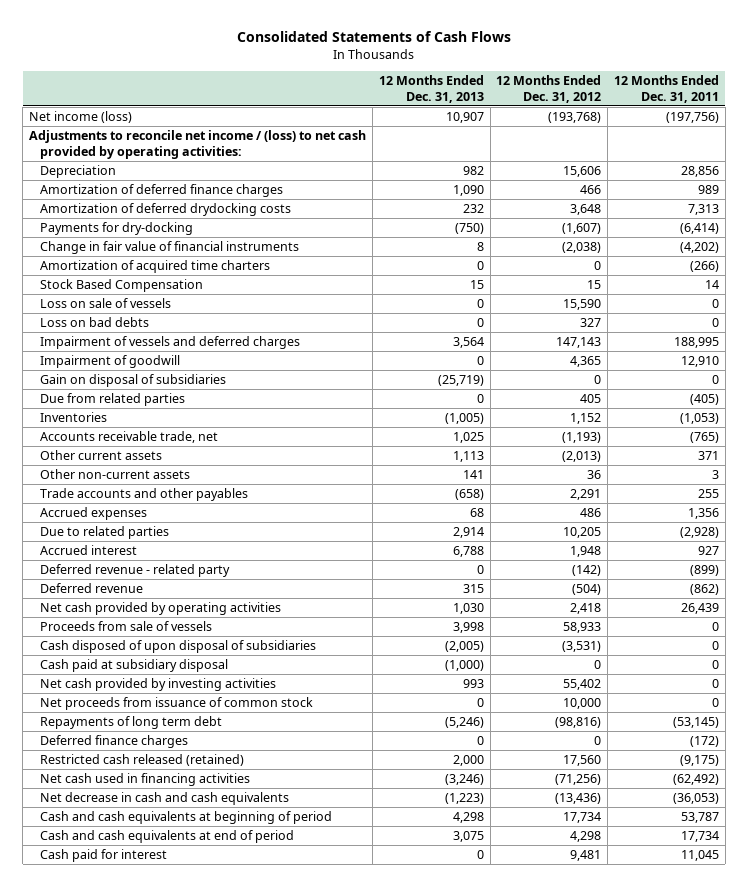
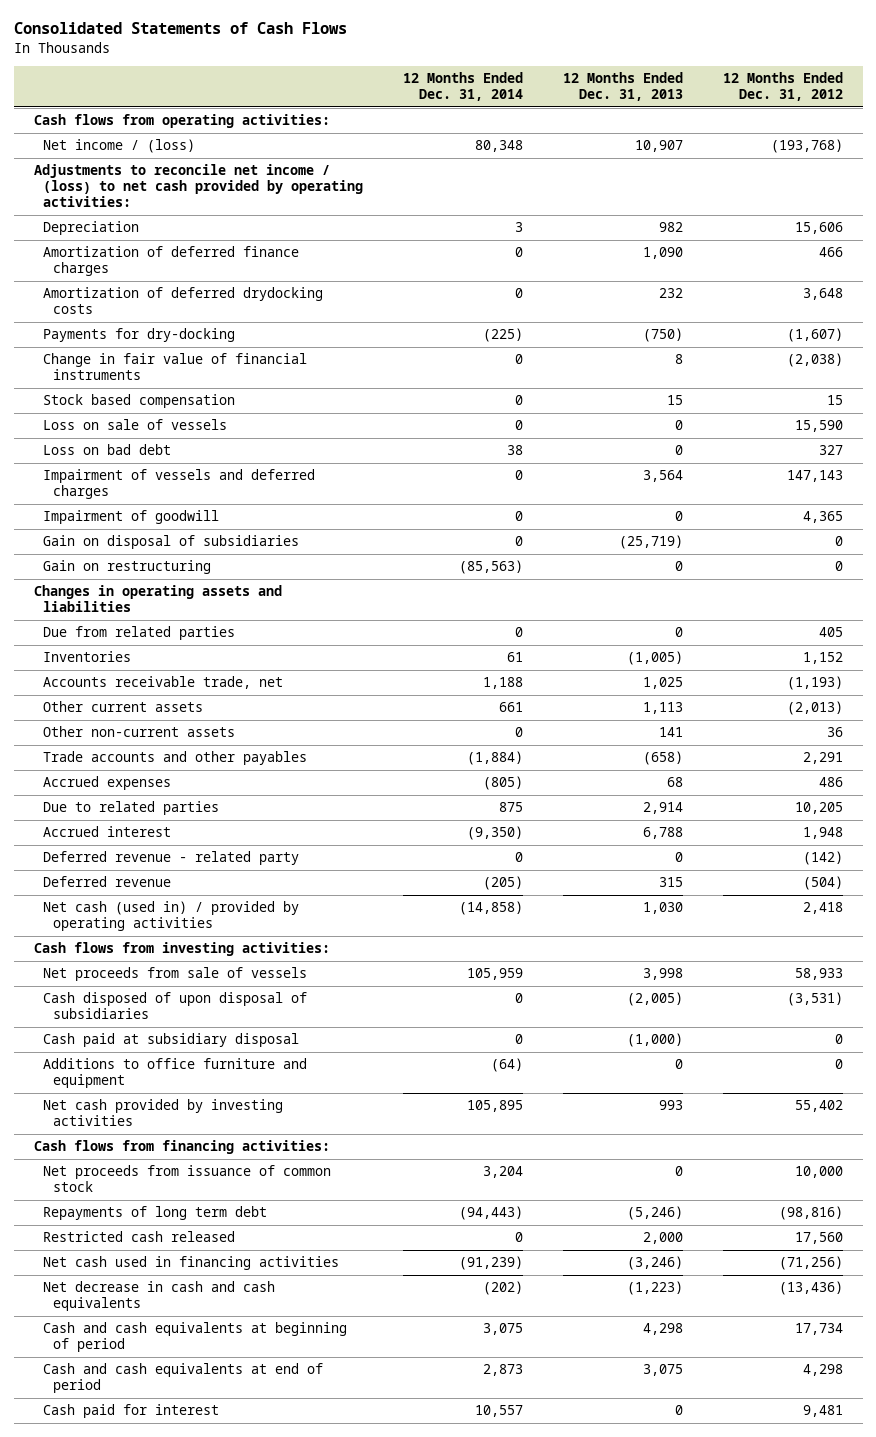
- | 12 Months Ended Dec. 31, 2013 | 12 Months Ended Dec. 31, 2012 | 12 Months Ended Dec. 31, 2011
+ | 12 Months Ended Dec. 31, 2014 | 12 Months Ended Dec. 31, 2013 | 12 Months Ended Dec. 31, 2012
- Net income (loss) | 10,907 | (193,768) | (197,756)
+ Cash flows from operating activities:
+ Net income / (loss) | 80,348 | 10,907 | (193,768)
- Amortization of acquired time charters | 0 | 0 | (266)
- Stock Based Compensation | 15 | 15 | 14
+ Stock based compensation | 0 | 15 | 15
- Loss on bad debts | 0 | 327 | 0
+ Loss on bad debt | 38 | 0 | 327
+ Gain on restructuring | (85,563) | 0 | 0
+ Changes in operating assets and liabilities
- Net cash provided by operating activities | 1,030 | 2,418 | 26,439
- Proceeds from sale of vessels | 3,998 | 58,933 | 0
+ Net cash (used in) / provided by operating activities | (14,858) | 1,030 | 2,418
+ Cash flows from investing activities:
+ Net proceeds from sale of vessels | 105,959 | 3,998 | 58,933
+ Additions to office furniture and equipment | (64) | 0 | 0
+ Cash flows from financing activities:
- Deferred finance charges | 0 | 0 | (172)
- Restricted cash released (retained) | 2,000 | 17,560 | (9,175)
+ Restricted cash released | 0 | 2,000 | 17,560

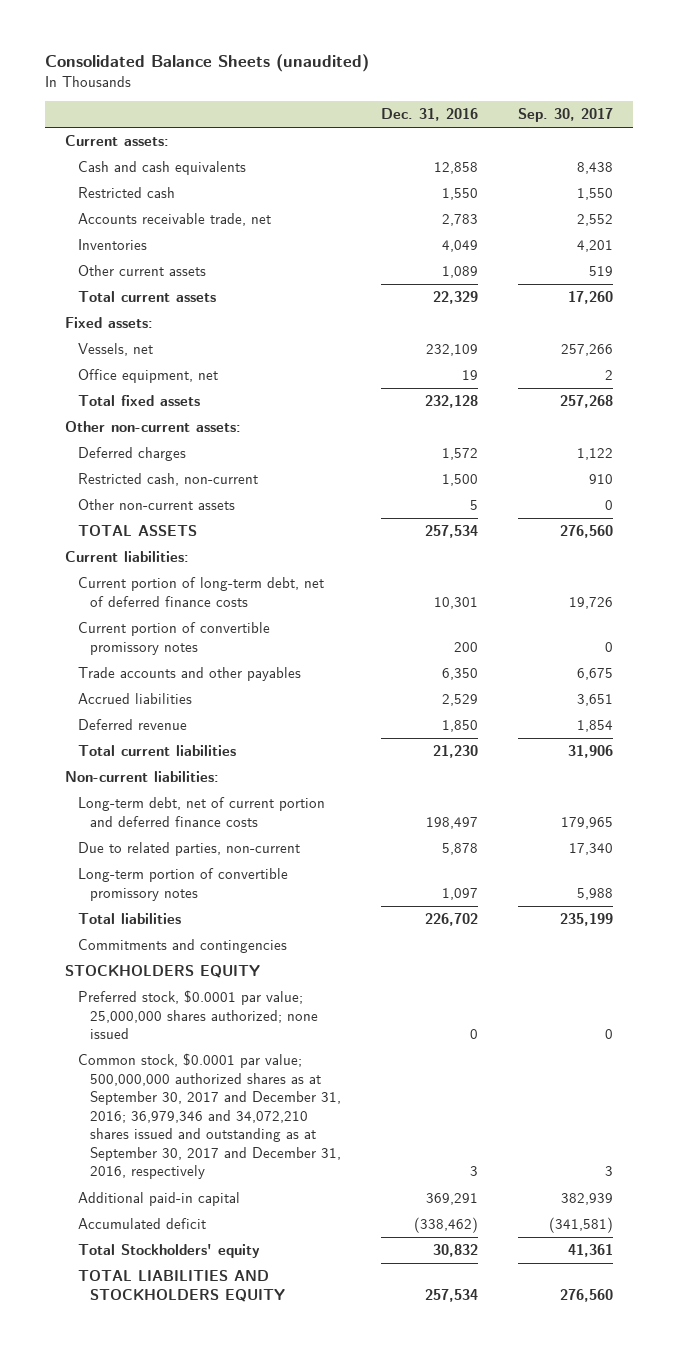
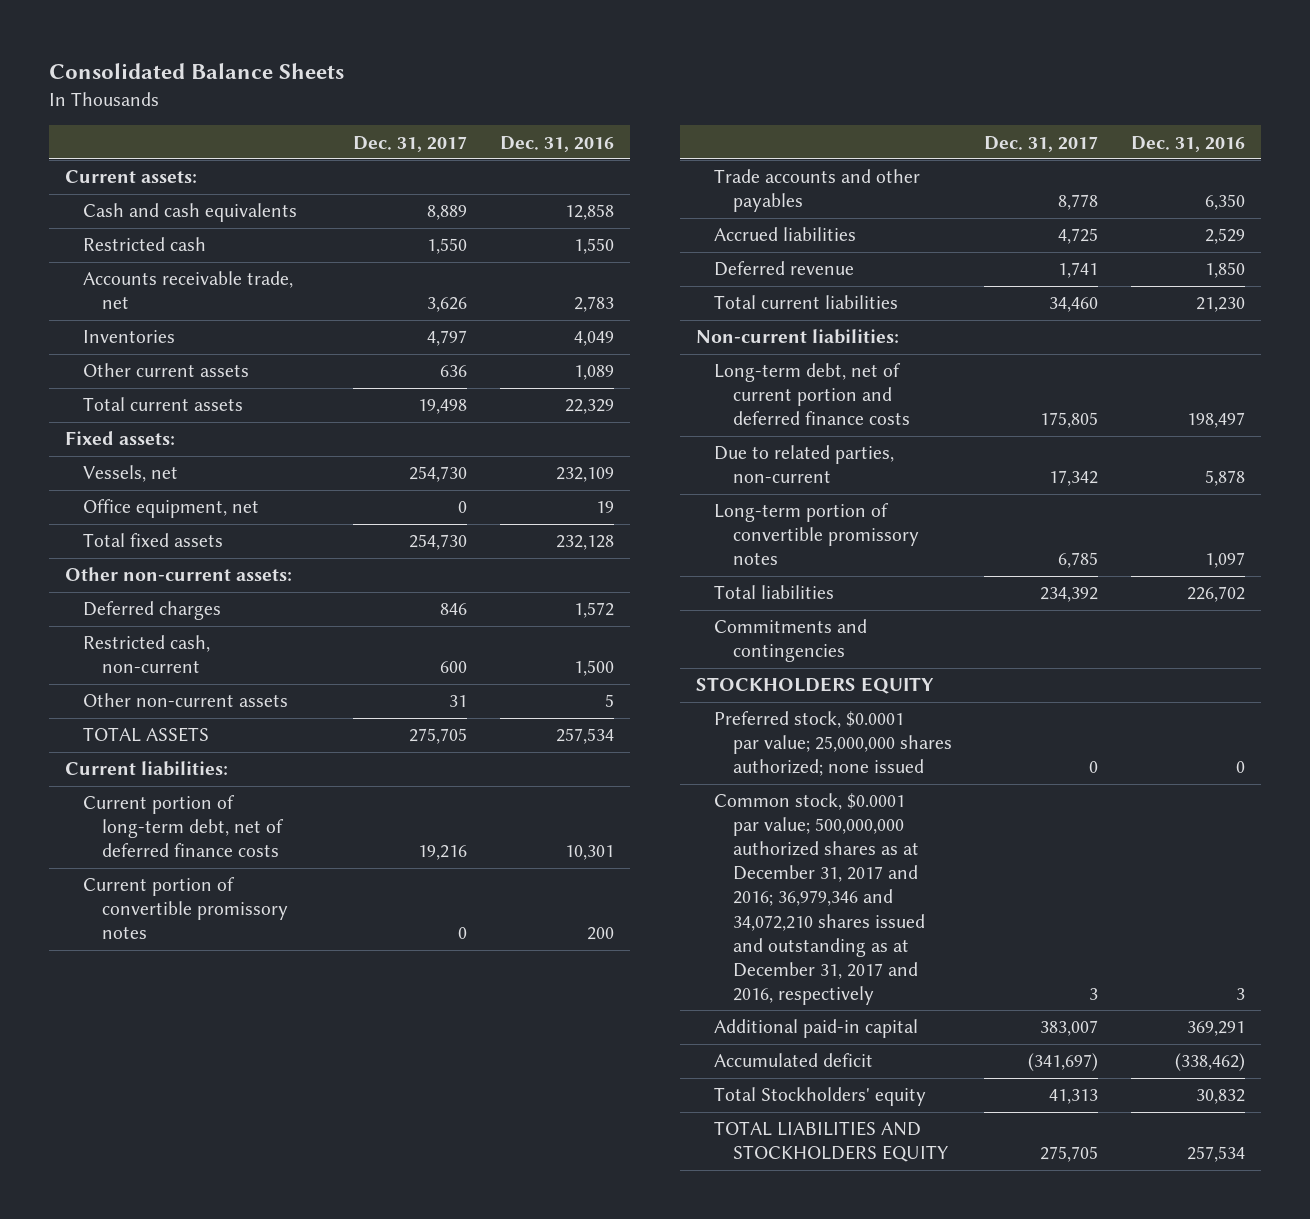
- Consolidated Balance Sheets (unaudited)
+ Consolidated Balance Sheets
- | Dec. 31, 2016 | Sep. 30, 2017
+ | Dec. 31, 2017 | Dec. 31, 2016
- Common stock, $0.0001 par value; 500,000,000 authorized shares as at September 30, 2017 and December 31, 2016; 36,979,346 and 34,072,210 shares issued and outstanding as at September 30, 2017 and December 31, 2016, respectively | 3 | 3
+ Common stock, $0.0001 par value; 500,000,000 authorized shares as at December 31, 2017 and 2016; 36,979,346 and 34,072,210 shares issued and outstanding as at December 31, 2017 and 2016, respectively | 3 | 3

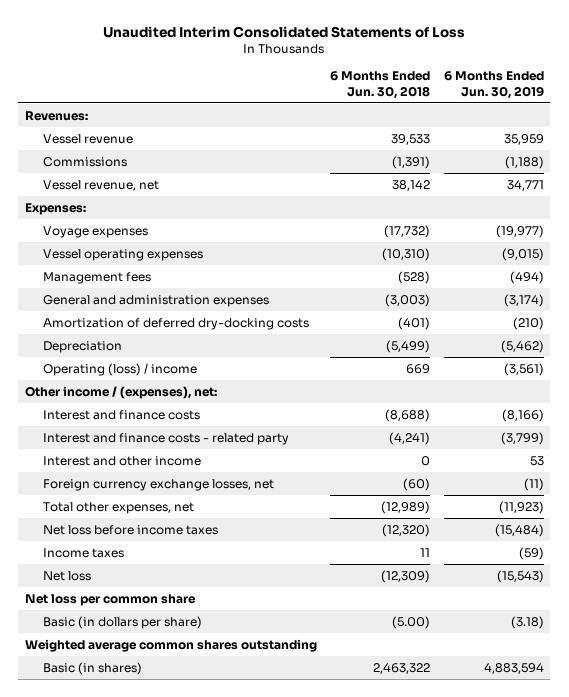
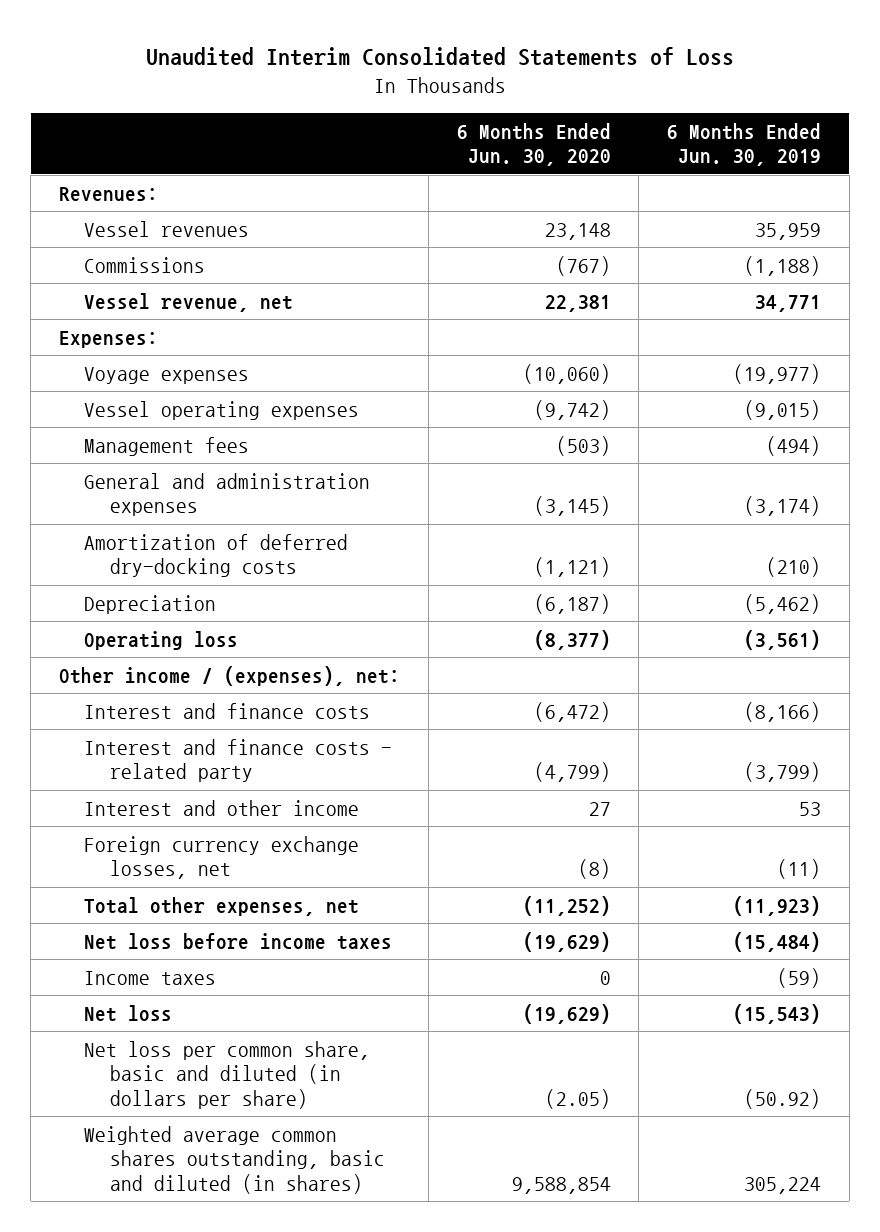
- | 6 Months Ended Jun. 30, 2018 | 6 Months Ended Jun. 30, 2019
+ | 6 Months Ended Jun. 30, 2020 | 6 Months Ended Jun. 30, 2019
- Vessel revenue | 39,533 | 35,959
+ Vessel revenues | 23,148 | 35,959
- Operating (loss) / income | 669 | (3,561)
+ Operating loss | (8,377) | (3,561)
- Net loss per common share
- Basic (in dollars per share) | (5.00) | (3.18)
- Weighted average common shares outstanding
- Basic (in shares) | 2,463,322 | 4,883,594
+ Net loss per common share, basic and diluted (in dollars per share) | (2.05) | (50.92)
+ Weighted average common shares outstanding, basic and diluted (in shares) | 9,588,854 | 305,224

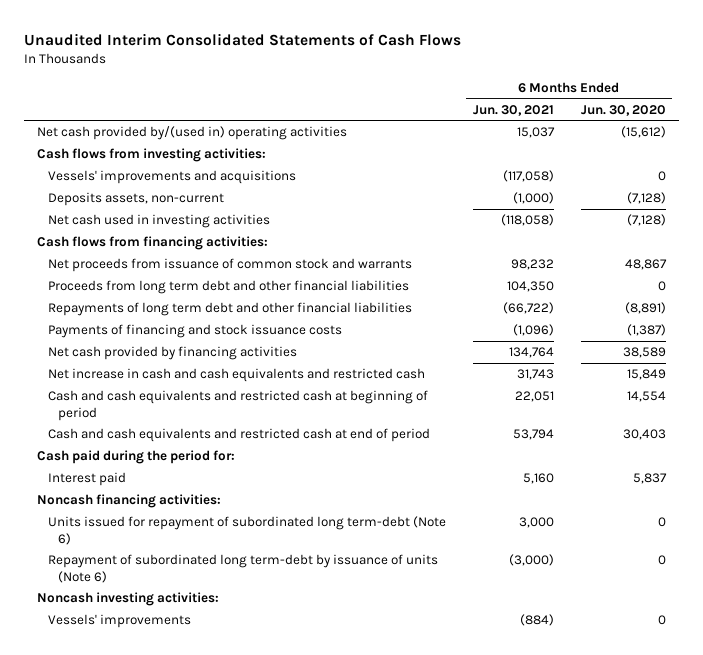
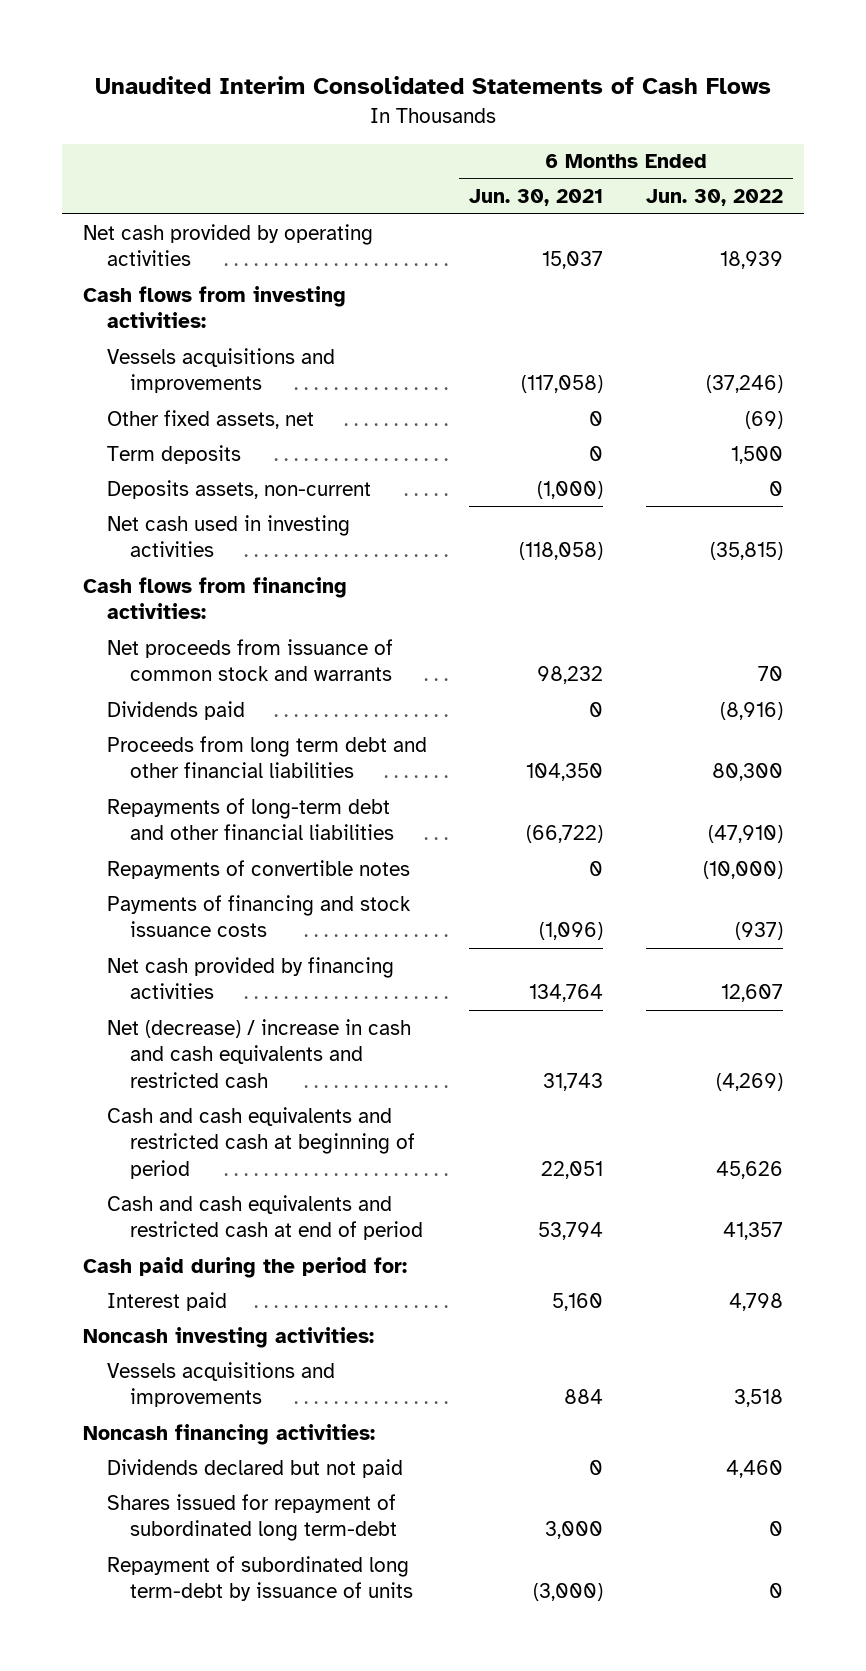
- | 6 Months Ended Jun. 30, 2021 | 6 Months Ended Jun. 30, 2020
+ | 6 Months Ended Jun. 30, 2021 | 6 Months Ended Jun. 30, 2022
- Net cash provided by/(used in) operating activities | 15,037 | (15,612)
+ Net cash provided by operating activities | 15,037 | 18,939
- Vessels' improvements and acquisitions | (117,058) | 0
+ Vessels acquisitions and improvements | (117,058) | (37,246)
+ Other fixed assets, net | 0 | (69)
+ Term deposits | 0 | 1,500
+ Dividends paid | 0 | (8,916)
- Repayments of long term debt and other financial liabilities | (66,722) | (8,891)
+ Repayments of long-term debt and other financial liabilities | (66,722) | (47,910)
+ Repayments of convertible notes | 0 | (10,000)
- Net increase in cash and cash equivalents and restricted cash | 31,743 | 15,849
+ Net (decrease) / increase in cash and cash equivalents and restricted cash | 31,743 | (4,269)
- Units issued for repayment of subordinated long term-debt (Note 6) | 3,000 | 0
- Repayment of subordinated long term-debt by issuance of units (Note 6) | (3,000) | 0
- Vessels' improvements | (884) | 0
+ Vessels acquisitions and improvements | 884 | 3,518
moved down: Noncash financing activities:
+ Dividends declared but not paid | 0 | 4,460
+ Shares issued for repayment of subordinated long term-debt | 3,000 | 0
+ Repayment of subordinated long term-debt by issuance of units | (3,000) | 0

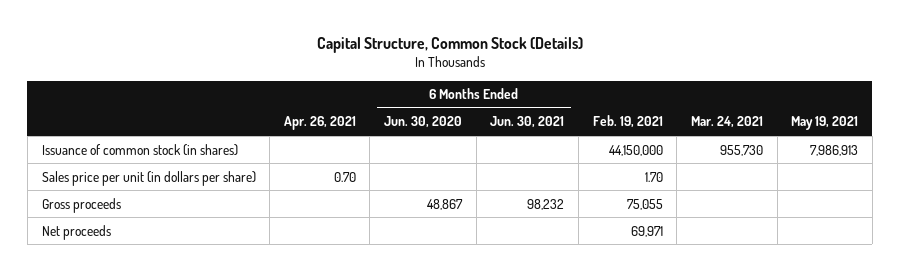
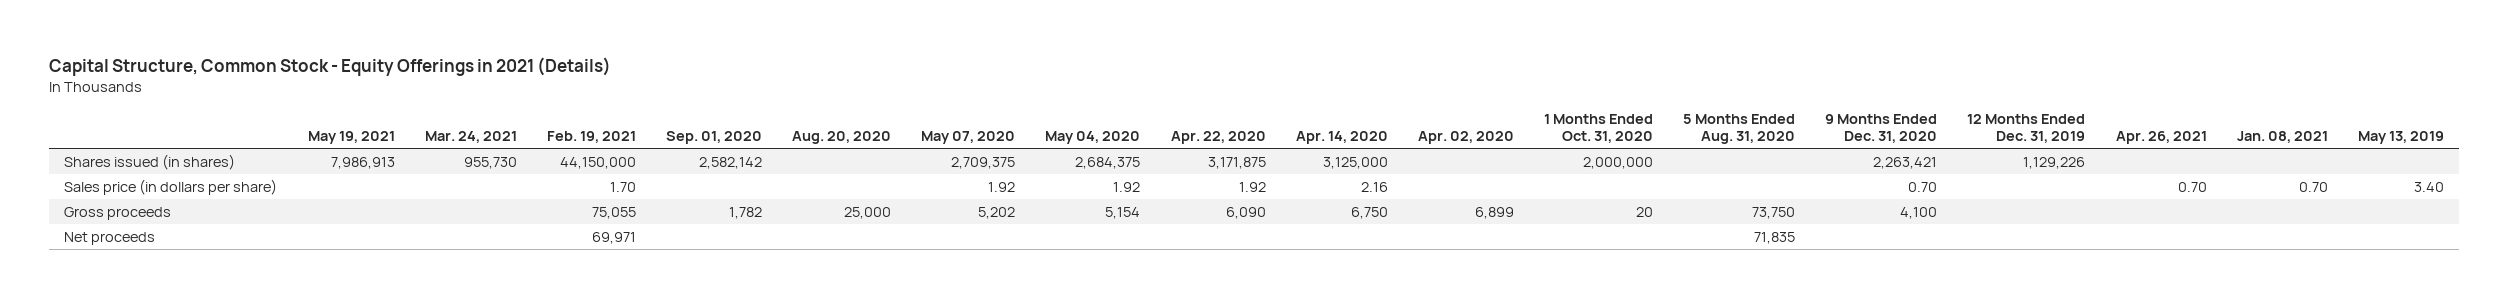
- Capital Structure, Common Stock (Details)
+ Capital Structure, Common Stock - Equity Offerings in 2021 (Details)
- | Apr. 26, 2021 | 6 Months Ended Jun. 30, 2020 | 6 Months Ended Jun. 30, 2021 | Feb. 19, 2021 | Mar. 24, 2021 | May 19, 2021
+ | May 19, 2021 | Mar. 24, 2021 | Feb. 19, 2021 | Sep. 01, 2020 | Aug. 20, 2020 | May 07, 2020 | May 04, 2020 | Apr. 22, 2020 | Apr. 14, 2020 | Apr. 02, 2020 | 1 Months Ended Oct. 31, 2020 | 5 Months Ended Aug. 31, 2020 | 9 Months Ended Dec. 31, 2020 | 12 Months Ended Dec. 31, 2019 | Apr. 26, 2021 | Jan. 08, 2021 | May 13, 2019
- Issuance of common stock (in shares) | | | | 44,150,000 | 955,730 | 7,986,913
- Sales price per unit (in dollars per share) | 0.70 | | | 1.70 | |
+ Shares issued (in shares) | 7,986,913 | 955,730 | 44,150,000 | 2,582,142 | | 2,709,375 | 2,684,375 | 3,171,875 | 3,125,000 | | 2,000,000 | | 2,263,421 | 1,129,226 | | |
+ Sales price (in dollars per share) | | | 1.70 | | | 1.92 | 1.92 | 1.92 | 2.16 | | | | 0.70 | | 0.70 | 0.70 | 3.40

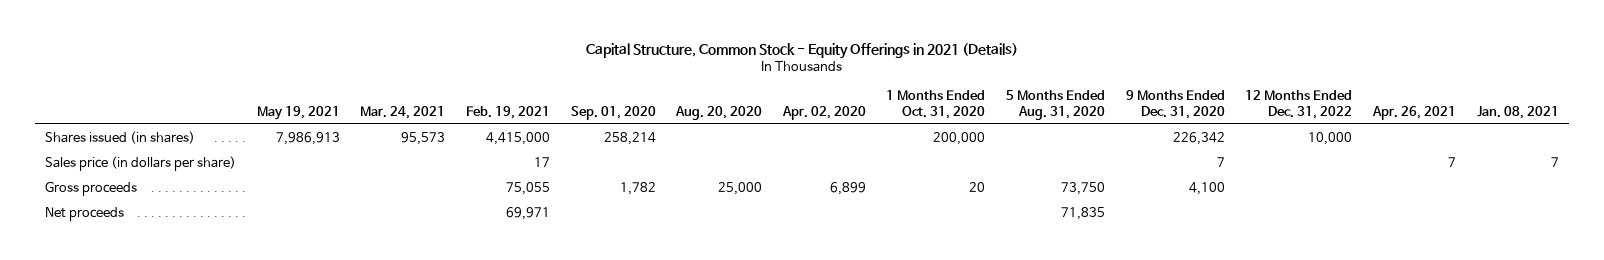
- | May 19, 2021 | Mar. 24, 2021 | Feb. 19, 2021 | Sep. 01, 2020 | Aug. 20, 2020 | May 07, 2020 | May 04, 2020 | Apr. 22, 2020 | Apr. 14, 2020 | Apr. 02, 2020 | 1 Months Ended Oct. 31, 2020 | 5 Months Ended Aug. 31, 2020 | 9 Months Ended Dec. 31, 2020 | 12 Months Ended Dec. 31, 2019 | Apr. 26, 2021 | Jan. 08, 2021 | May 13, 2019
+ | May 19, 2021 | Mar. 24, 2021 | Feb. 19, 2021 | Sep. 01, 2020 | Aug. 20, 2020 | Apr. 02, 2020 | 1 Months Ended Oct. 31, 2020 | 5 Months Ended Aug. 31, 2020 | 9 Months Ended Dec. 31, 2020 | 12 Months Ended Dec. 31, 2022 | Apr. 26, 2021 | Jan. 08, 2021
- Shares issued (in shares) | 7,986,913 | 955,730 | 44,150,000 | 2,582,142 | | 2,709,375 | 2,684,375 | 3,171,875 | 3,125,000 | | 2,000,000 | | 2,263,421 | 1,129,226 | | |
- Sales price (in dollars per share) | | | 1.70 | | | 1.92 | 1.92 | 1.92 | 2.16 | | | | 0.70 | | 0.70 | 0.70 | 3.40
+ Shares issued (in shares) | 7,986,913 | 95,573 | 4,415,000 | 258,214 | | | 200,000 | | 226,342 | 10,000 | |
+ Sales price (in dollars per share) | | | 17 | | | | | | 7 | | 7 | 7

